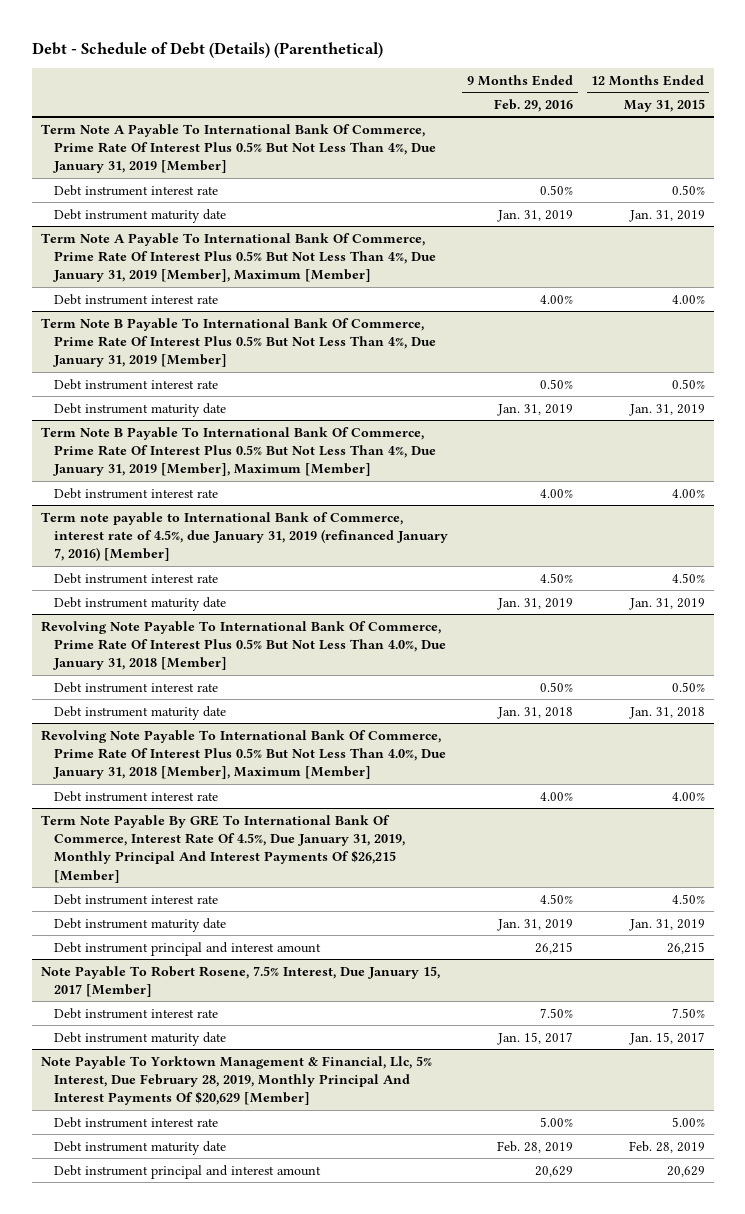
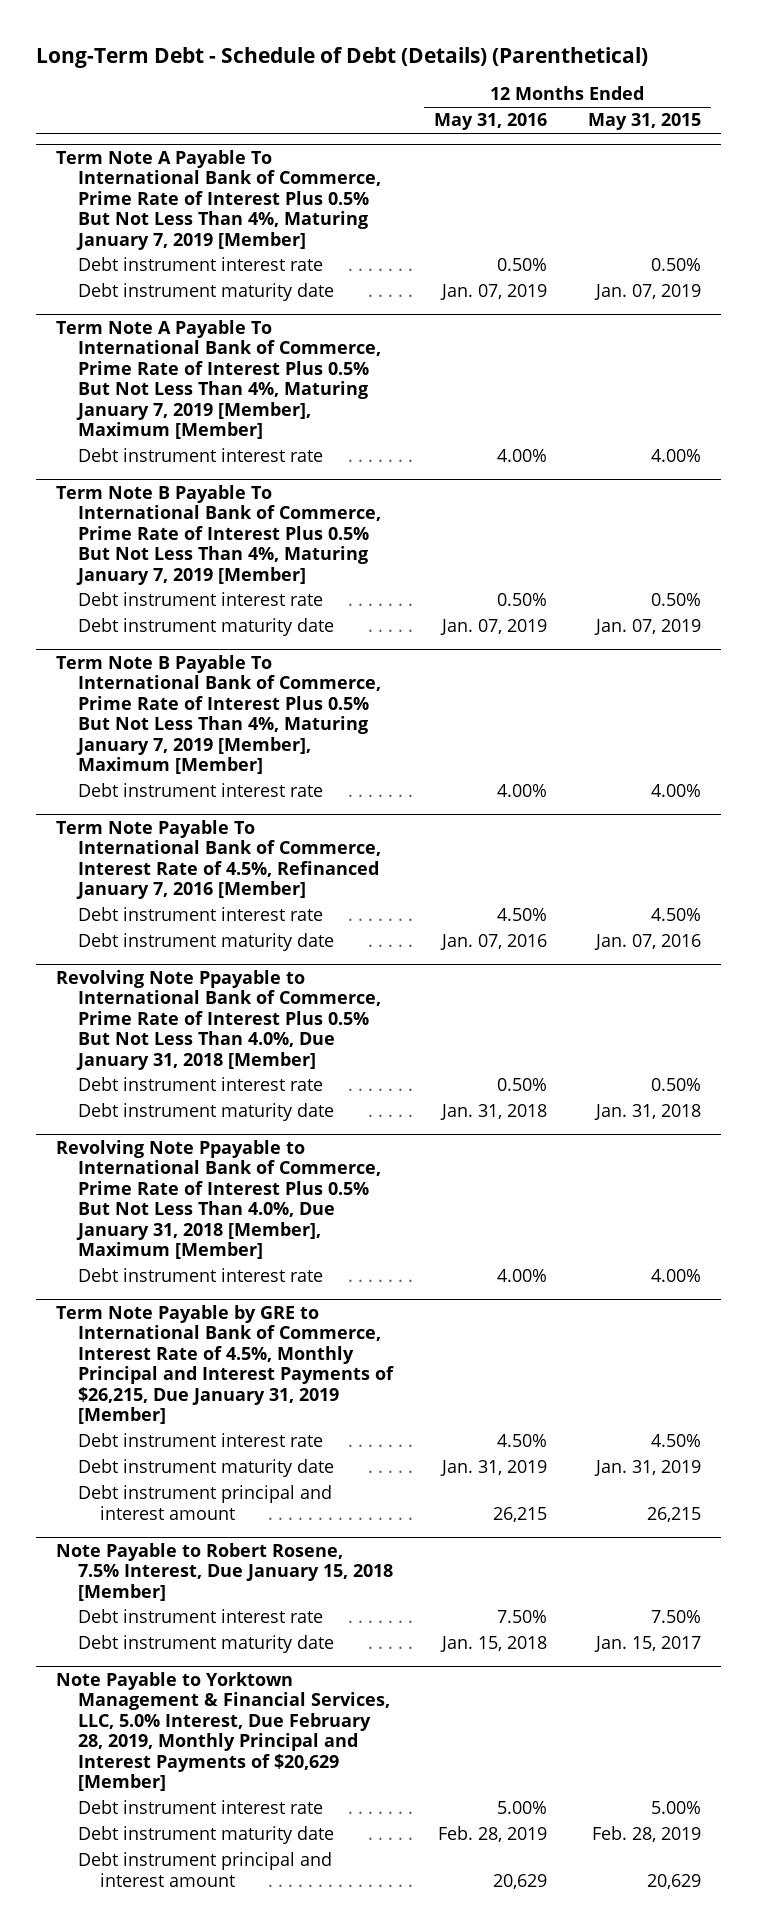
- Debt - Schedule of Debt (Details) (Parenthetical)
+ Long-Term Debt - Schedule of Debt (Details) (Parenthetical)
- | 9 Months Ended Feb. 29, 2016 | 12 Months Ended May 31, 2015
+ | 12 Months Ended May 31, 2016 | 12 Months Ended May 31, 2015
- Term Note A Payable To International Bank Of Commerce, Prime Rate Of Interest Plus 0.5% But Not Less Than 4%, Due January 31, 2019 [Member]
+ Term Note A Payable To International Bank of Commerce, Prime Rate of Interest Plus 0.5% But Not Less Than 4%, Maturing January 7, 2019 [Member]
- Debt instrument maturity date | Jan. 31, 2019 | Jan. 31, 2019
- Term Note A Payable To International Bank Of Commerce, Prime Rate Of Interest Plus 0.5% But Not Less Than 4%, Due January 31, 2019 [Member], Maximum [Member]
+ Debt instrument maturity date | Jan. 07, 2019 | Jan. 07, 2019
+ Term Note A Payable To International Bank of Commerce, Prime Rate of Interest Plus 0.5% But Not Less Than 4%, Maturing January 7, 2019 [Member], Maximum [Member]
- Term Note B Payable To International Bank Of Commerce, Prime Rate Of Interest Plus 0.5% But Not Less Than 4%, Due January 31, 2019 [Member]
+ Term Note B Payable To International Bank of Commerce, Prime Rate of Interest Plus 0.5% But Not Less Than 4%, Maturing January 7, 2019 [Member]
- Debt instrument maturity date | Jan. 31, 2019 | Jan. 31, 2019
- Term Note B Payable To International Bank Of Commerce, Prime Rate Of Interest Plus 0.5% But Not Less Than 4%, Due January 31, 2019 [Member], Maximum [Member]
+ Debt instrument maturity date | Jan. 07, 2019 | Jan. 07, 2019
+ Term Note B Payable To International Bank of Commerce, Prime Rate of Interest Plus 0.5% But Not Less Than 4%, Maturing January 7, 2019 [Member], Maximum [Member]
- Term note payable to International Bank of Commerce, interest rate of 4.5%, due January 31, 2019 (refinanced January 7, 2016) [Member]
+ Term Note Payable To International Bank of Commerce, Interest Rate of 4.5%, Refinanced January 7, 2016 [Member]
- Debt instrument maturity date | Jan. 31, 2019 | Jan. 31, 2019
- Revolving Note Payable To International Bank Of Commerce, Prime Rate Of Interest Plus 0.5% But Not Less Than 4.0%, Due January 31, 2018 [Member]
+ Debt instrument maturity date | Jan. 07, 2016 | Jan. 07, 2016
+ Revolving Note Ppayable to International Bank of Commerce, Prime Rate of Interest Plus 0.5% But Not Less Than 4.0%, Due January 31, 2018 [Member]
- Revolving Note Payable To International Bank Of Commerce, Prime Rate Of Interest Plus 0.5% But Not Less Than 4.0%, Due January 31, 2018 [Member], Maximum [Member]
+ Revolving Note Ppayable to International Bank of Commerce, Prime Rate of Interest Plus 0.5% But Not Less Than 4.0%, Due January 31, 2018 [Member], Maximum [Member]
- Term Note Payable By GRE To International Bank Of Commerce, Interest Rate Of 4.5%, Due January 31, 2019, Monthly Principal And Interest Payments Of $26,215 [Member]
+ Term Note Payable by GRE to International Bank of Commerce, Interest Rate of 4.5%, Monthly Principal and Interest Payments of $26,215, Due January 31, 2019 [Member]
- Note Payable To Robert Rosene, 7.5% Interest, Due January 15, 2017 [Member]
+ Note Payable to Robert Rosene, 7.5% Interest, Due January 15, 2018 [Member]
- Note Payable To Yorktown Management & Financial, Llc, 5% Interest, Due February 28, 2019, Monthly Principal And Interest Payments Of $20,629 [Member]
+ Note Payable to Yorktown Management & Financial Services, LLC, 5.0% Interest, Due February 28, 2019, Monthly Principal and Interest Payments of $20,629 [Member]

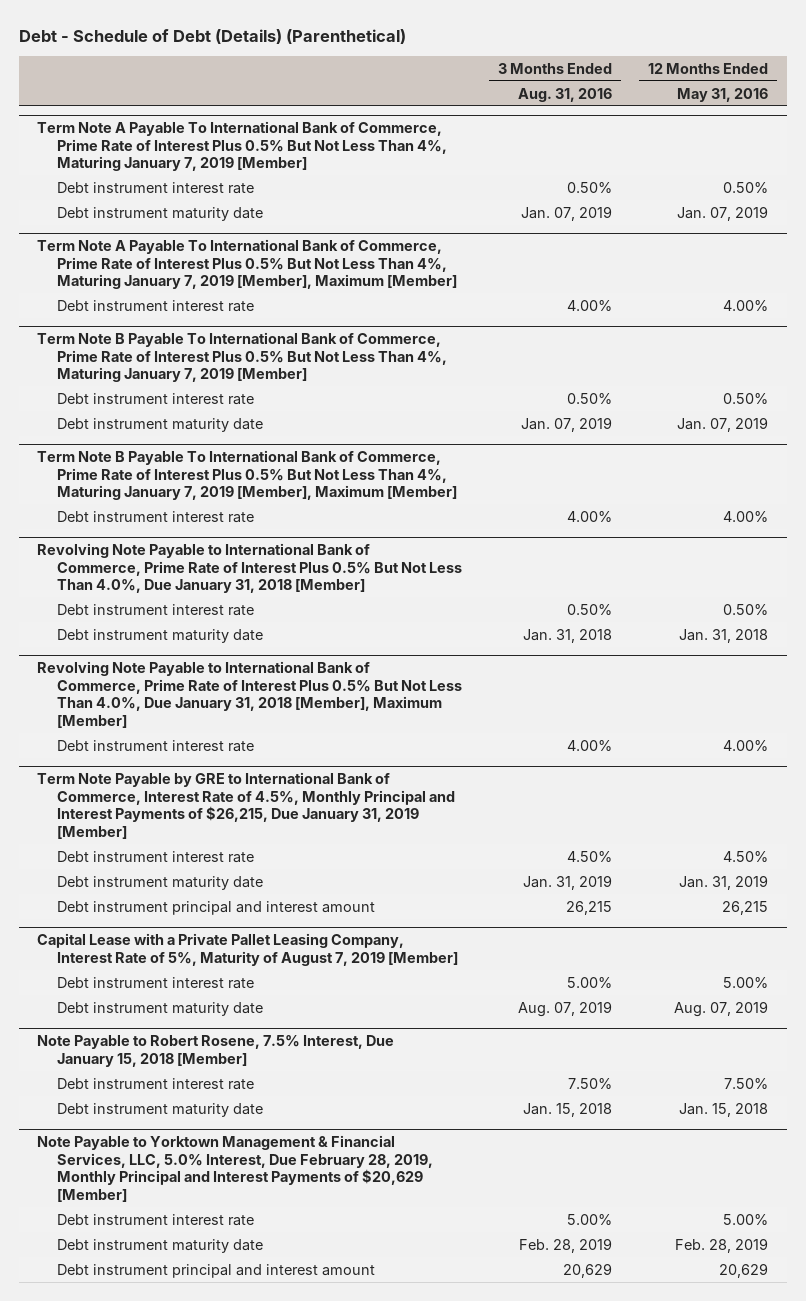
- Long-Term Debt - Schedule of Debt (Details) (Parenthetical)
+ Debt - Schedule of Debt (Details) (Parenthetical)
- | 12 Months Ended May 31, 2016 | 12 Months Ended May 31, 2015
+ | 3 Months Ended Aug. 31, 2016 | 12 Months Ended May 31, 2016
- Term Note Payable To International Bank of Commerce, Interest Rate of 4.5%, Refinanced January 7, 2016 [Member]
- Debt instrument interest rate | 4.50% | 4.50%
- Debt instrument maturity date | Jan. 07, 2016 | Jan. 07, 2016
- Revolving Note Ppayable to International Bank of Commerce, Prime Rate of Interest Plus 0.5% But Not Less Than 4.0%, Due January 31, 2018 [Member]
+ Revolving Note Payable to International Bank of Commerce, Prime Rate of Interest Plus 0.5% But Not Less Than 4.0%, Due January 31, 2018 [Member]
- Revolving Note Ppayable to International Bank of Commerce, Prime Rate of Interest Plus 0.5% But Not Less Than 4.0%, Due January 31, 2018 [Member], Maximum [Member]
+ Revolving Note Payable to International Bank of Commerce, Prime Rate of Interest Plus 0.5% But Not Less Than 4.0%, Due January 31, 2018 [Member], Maximum [Member]
+ Capital Lease with a Private Pallet Leasing Company, Interest Rate of 5%, Maturity of August 7, 2019 [Member]
+ Debt instrument interest rate | 5.00% | 5.00%
+ Debt instrument maturity date | Aug. 07, 2019 | Aug. 07, 2019

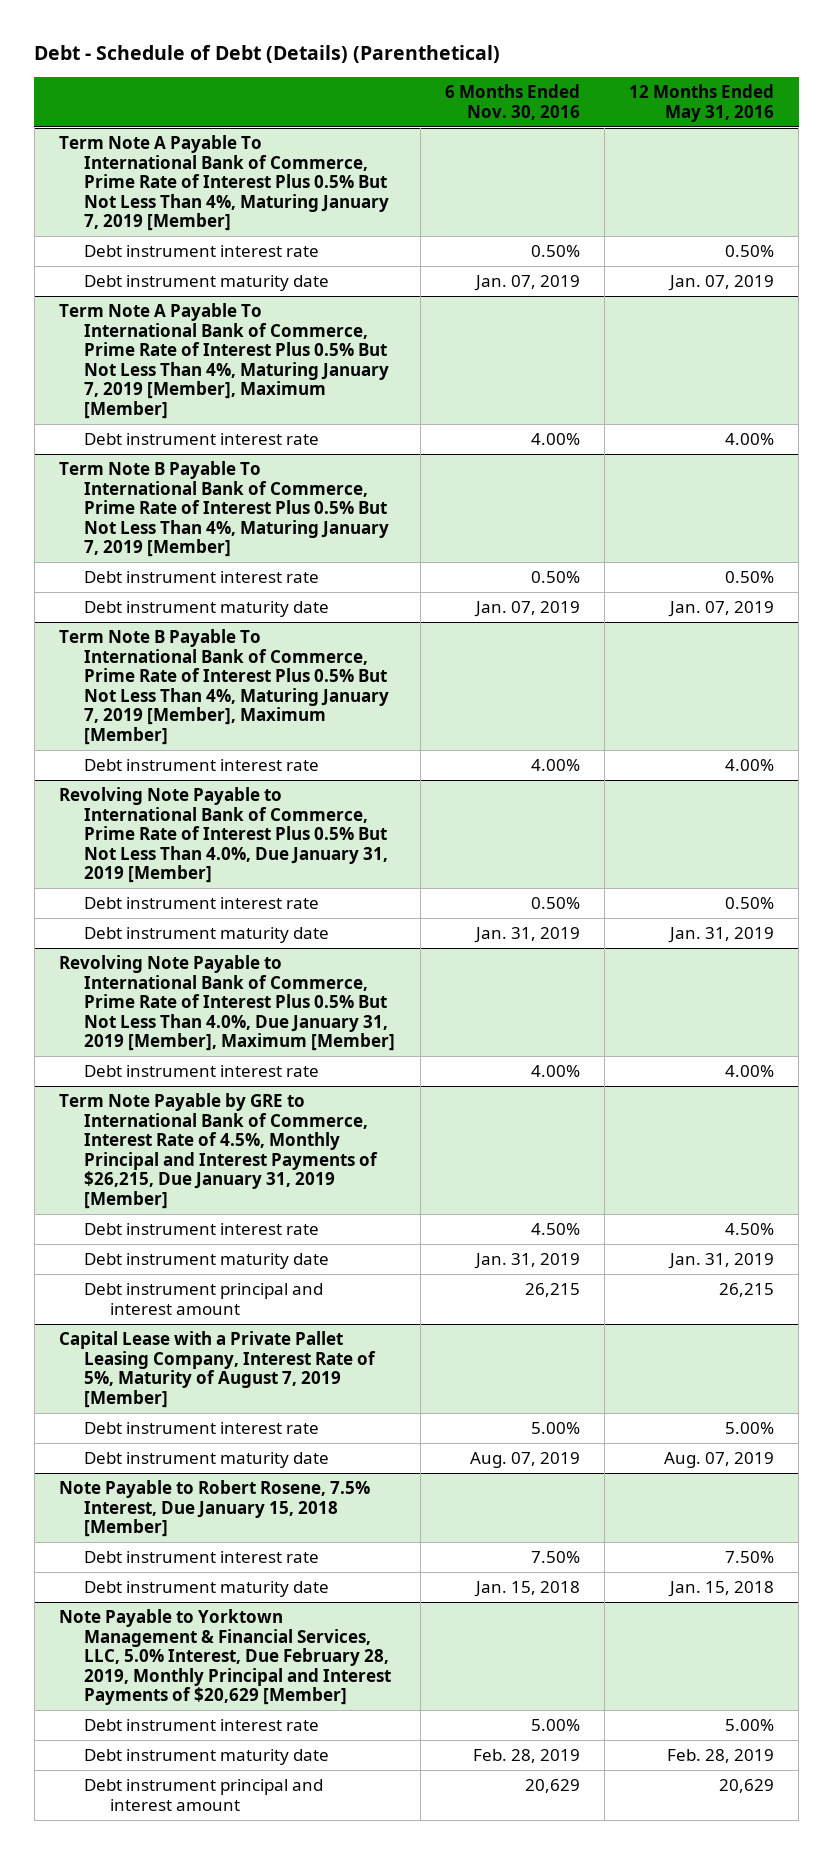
- | 3 Months Ended Aug. 31, 2016 | 12 Months Ended May 31, 2016
+ | 6 Months Ended Nov. 30, 2016 | 12 Months Ended May 31, 2016
- Revolving Note Payable to International Bank of Commerce, Prime Rate of Interest Plus 0.5% But Not Less Than 4.0%, Due January 31, 2018 [Member]
+ Revolving Note Payable to International Bank of Commerce, Prime Rate of Interest Plus 0.5% But Not Less Than 4.0%, Due January 31, 2019 [Member]
- Debt instrument maturity date | Jan. 31, 2018 | Jan. 31, 2018
- Revolving Note Payable to International Bank of Commerce, Prime Rate of Interest Plus 0.5% But Not Less Than 4.0%, Due January 31, 2018 [Member], Maximum [Member]
+ Debt instrument maturity date | Jan. 31, 2019 | Jan. 31, 2019
+ Revolving Note Payable to International Bank of Commerce, Prime Rate of Interest Plus 0.5% But Not Less Than 4.0%, Due January 31, 2019 [Member], Maximum [Member]

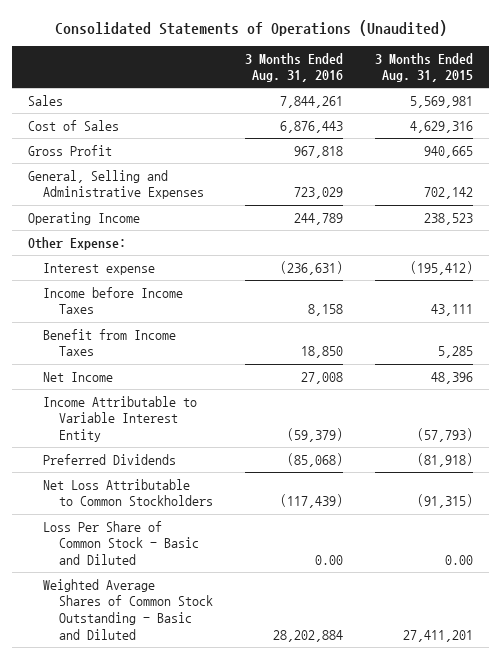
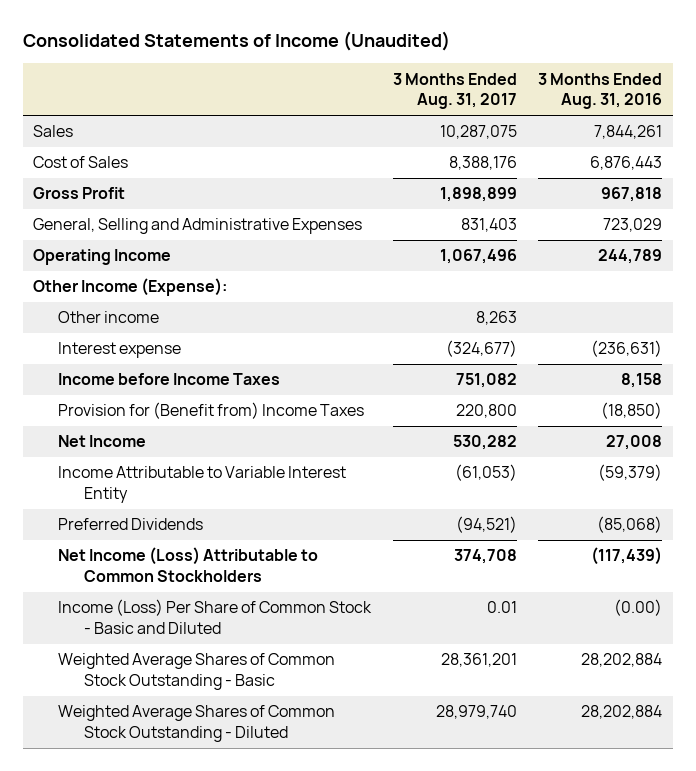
- Consolidated Statements of Operations (Unaudited)
+ Consolidated Statements of Income (Unaudited)
- | 3 Months Ended Aug. 31, 2016 | 3 Months Ended Aug. 31, 2015
+ | 3 Months Ended Aug. 31, 2017 | 3 Months Ended Aug. 31, 2016
- Other Expense:
+ Other Income (Expense):
+ Other income | 8,263 |
- Benefit from Income Taxes | 18,850 | 5,285
+ Provision for (Benefit from) Income Taxes | 220,800 | (18,850)
- Net Loss Attributable to Common Stockholders | (117,439) | (91,315)
- Loss Per Share of Common Stock - Basic and Diluted | 0.00 | 0.00
- Weighted Average Shares of Common Stock Outstanding - Basic and Diluted | 28,202,884 | 27,411,201
+ Net Income (Loss) Attributable to Common Stockholders | 374,708 | (117,439)
+ Income (Loss) Per Share of Common Stock - Basic and Diluted | 0.01 | (0.00)
+ Weighted Average Shares of Common Stock Outstanding - Basic | 28,361,201 | 28,202,884
+ Weighted Average Shares of Common Stock Outstanding - Diluted | 28,979,740 | 28,202,884

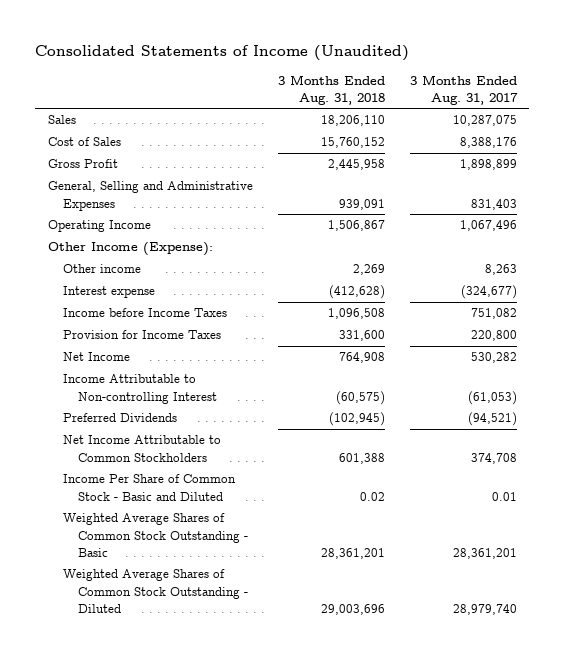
- | 3 Months Ended Aug. 31, 2017 | 3 Months Ended Aug. 31, 2016
+ | 3 Months Ended Aug. 31, 2018 | 3 Months Ended Aug. 31, 2017
- Provision for (Benefit from) Income Taxes | 220,800 | (18,850)
+ Provision for Income Taxes | 331,600 | 220,800
- Income Attributable to Variable Interest Entity | (61,053) | (59,379)
+ Income Attributable to Non-controlling Interest | (60,575) | (61,053)
- Net Income (Loss) Attributable to Common Stockholders | 374,708 | (117,439)
- Income (Loss) Per Share of Common Stock - Basic and Diluted | 0.01 | (0.00)
+ Net Income Attributable to Common Stockholders | 601,388 | 374,708
+ Income Per Share of Common Stock - Basic and Diluted | 0.02 | 0.01

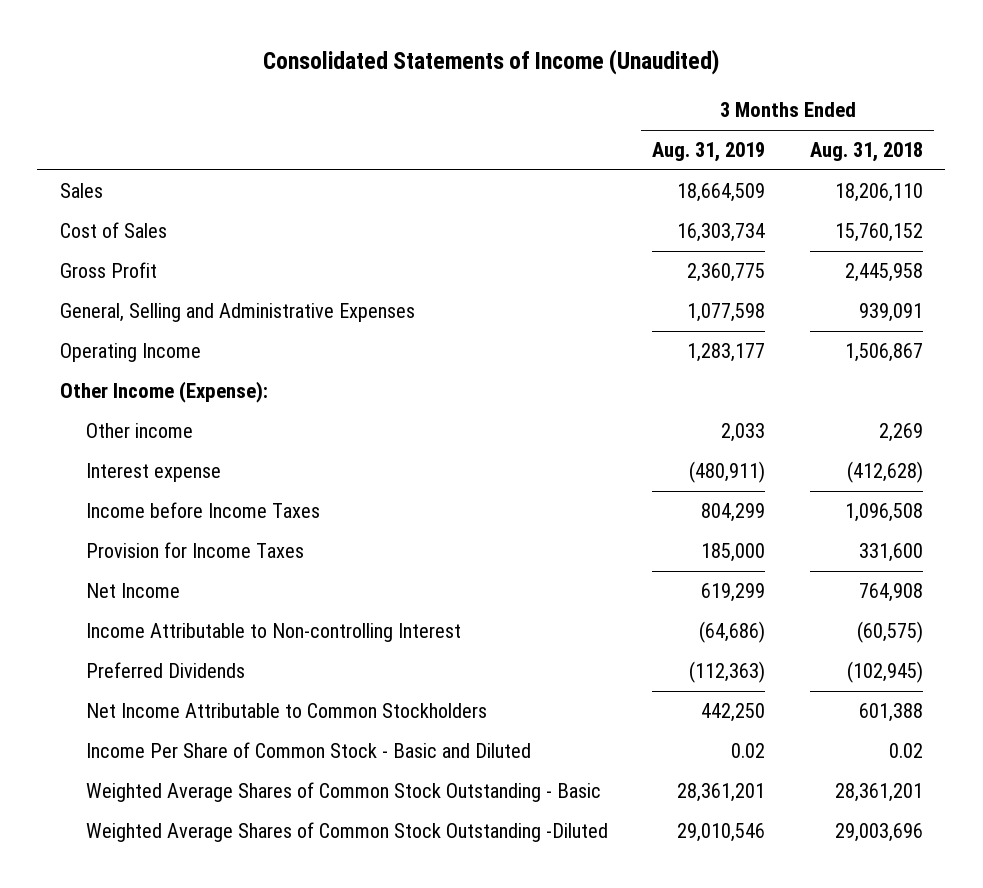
- | 3 Months Ended Aug. 31, 2018 | 3 Months Ended Aug. 31, 2017
+ | 3 Months Ended Aug. 31, 2019 | 3 Months Ended Aug. 31, 2018
- Weighted Average Shares of Common Stock Outstanding - Diluted | 29,003,696 | 28,979,740
+ Weighted Average Shares of Common Stock Outstanding -Diluted | 29,010,546 | 29,003,696

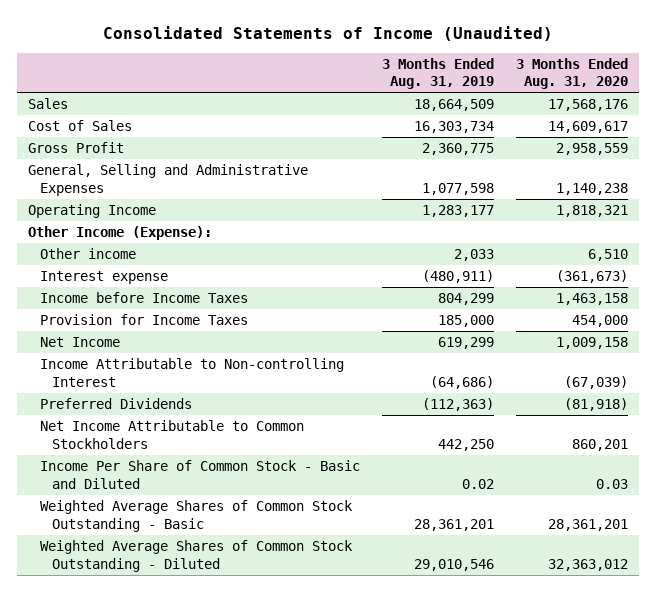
- | 3 Months Ended Aug. 31, 2019 | 3 Months Ended Aug. 31, 2018
+ | 3 Months Ended Aug. 31, 2019 | 3 Months Ended Aug. 31, 2020
- Weighted Average Shares of Common Stock Outstanding -Diluted | 29,010,546 | 29,003,696
+ Weighted Average Shares of Common Stock Outstanding - Diluted | 29,010,546 | 32,363,012

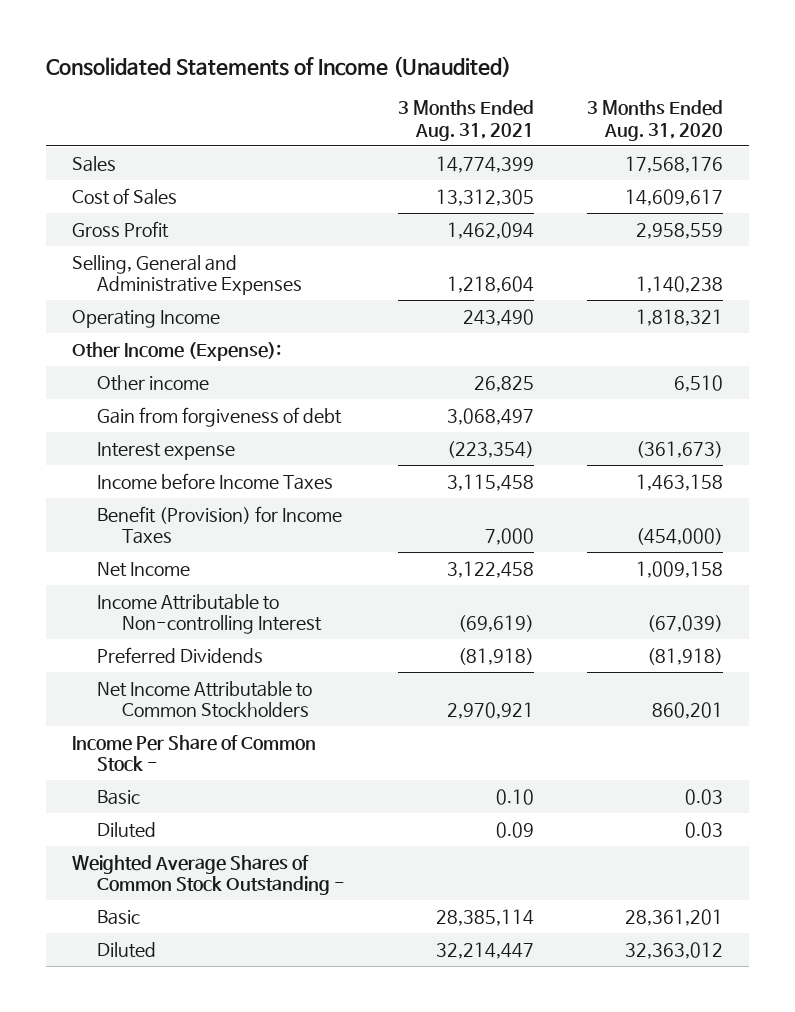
- | 3 Months Ended Aug. 31, 2019 | 3 Months Ended Aug. 31, 2020
+ | 3 Months Ended Aug. 31, 2021 | 3 Months Ended Aug. 31, 2020
- General, Selling and Administrative Expenses | 1,077,598 | 1,140,238
+ Selling, General and Administrative Expenses | 1,218,604 | 1,140,238
+ Gain from forgiveness of debt | 3,068,497 |
- Provision for Income Taxes | 185,000 | 454,000
+ Benefit (Provision) for Income Taxes | 7,000 | (454,000)
- Income Per Share of Common Stock - Basic and Diluted | 0.02 | 0.03
- Weighted Average Shares of Common Stock Outstanding - Basic | 28,361,201 | 28,361,201
- Weighted Average Shares of Common Stock Outstanding - Diluted | 29,010,546 | 32,363,012
+ Income Per Share of Common Stock -
+ Basic | 0.10 | 0.03
+ Diluted | 0.09 | 0.03
+ Weighted Average Shares of Common Stock Outstanding -
+ Basic | 28,385,114 | 28,361,201
+ Diluted | 32,214,447 | 32,363,012

